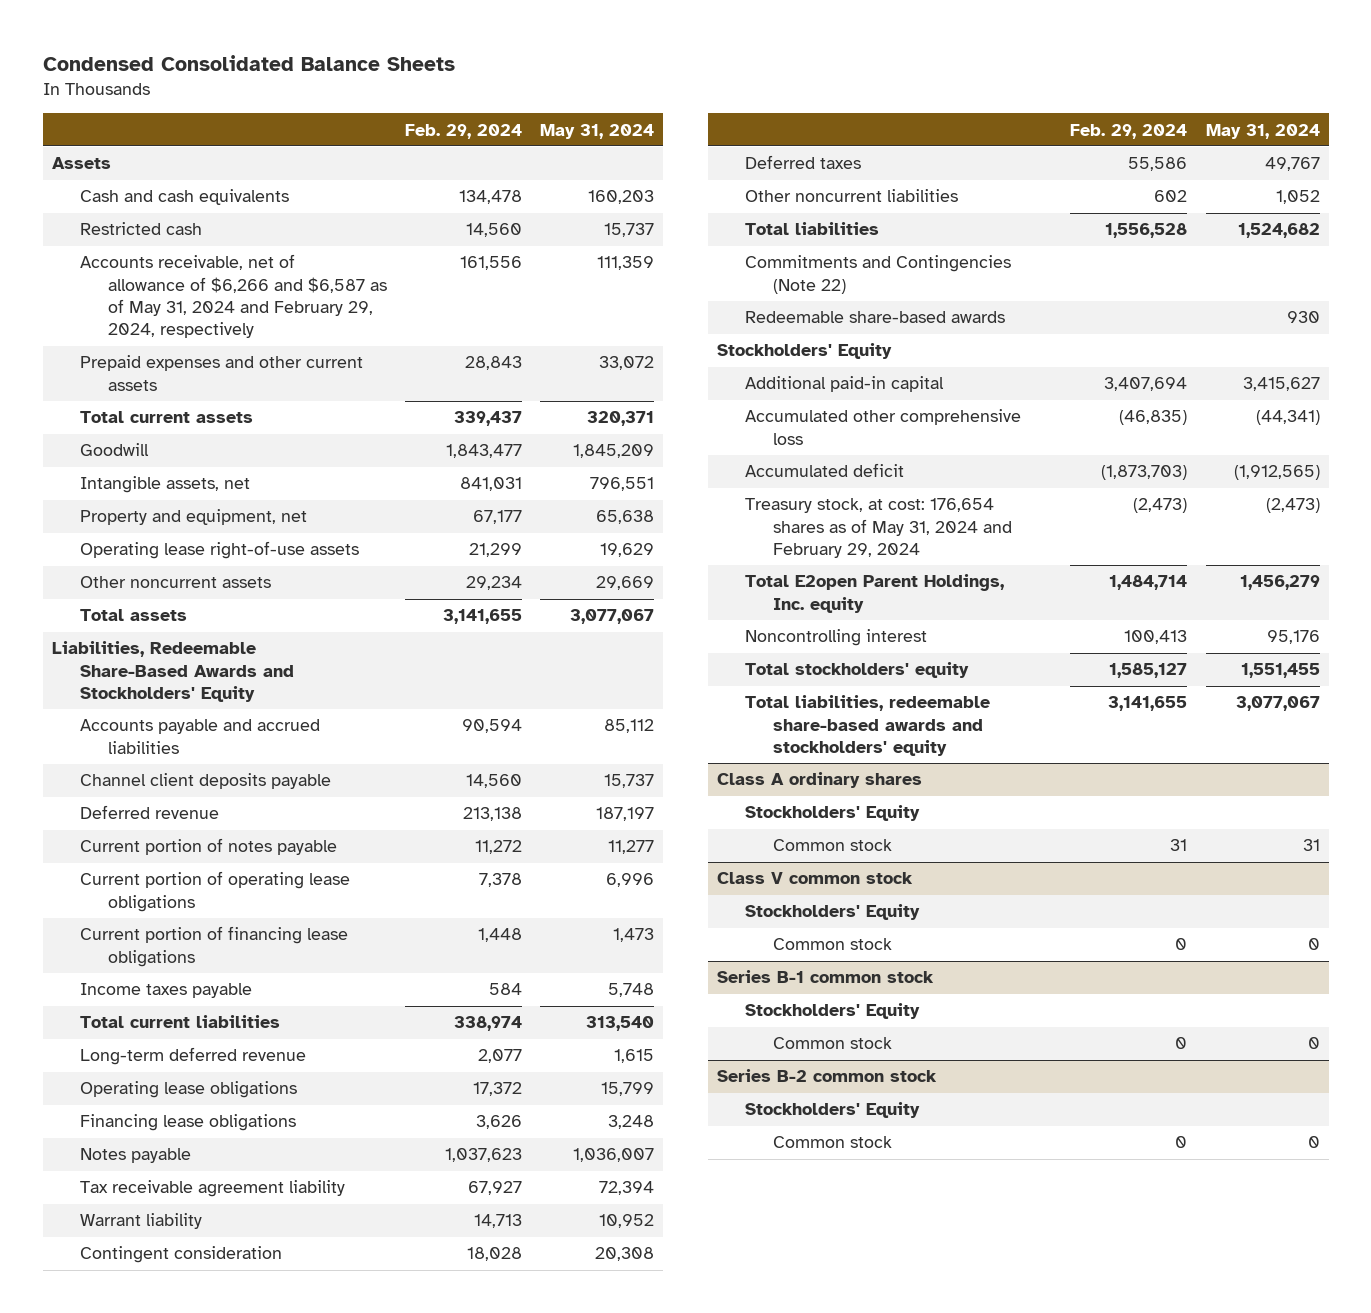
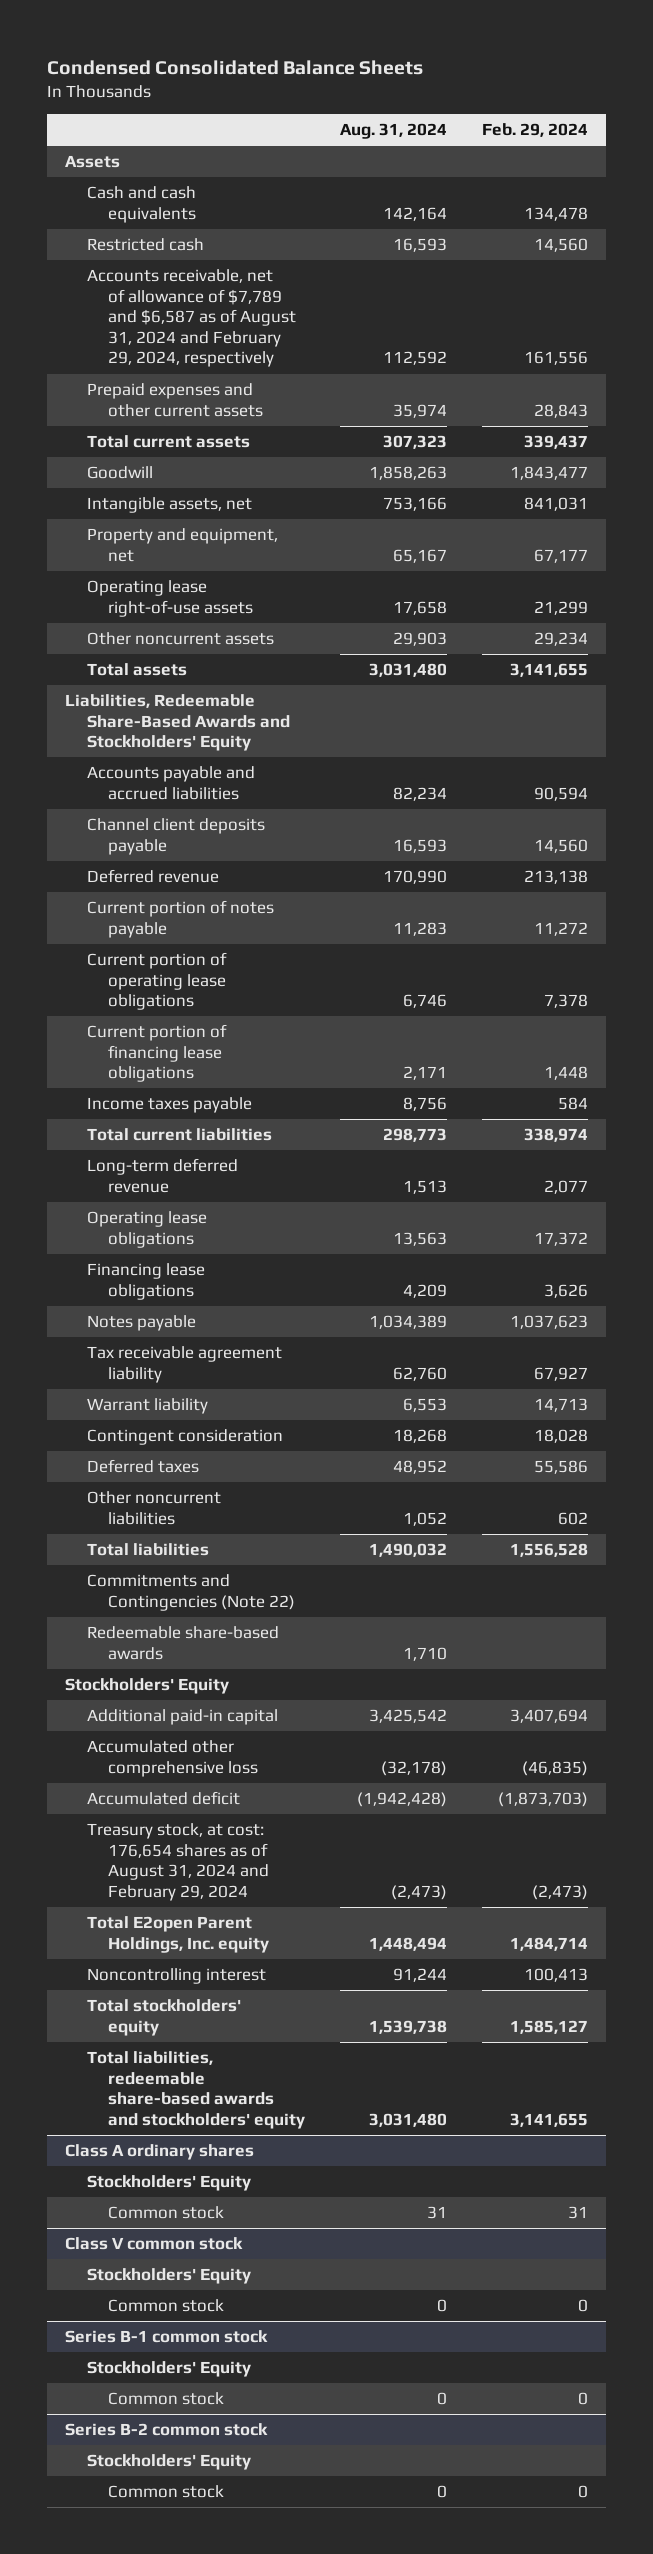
- | Feb. 29, 2024 | May 31, 2024
+ | Aug. 31, 2024 | Feb. 29, 2024
- Accounts receivable, net of allowance of $6,266 and $6,587 as of May 31, 2024 and February 29, 2024, respectively | 161,556 | 111,359
+ Accounts receivable, net of allowance of $7,789 and $6,587 as of August 31, 2024 and February 29, 2024, respectively | 112,592 | 161,556
- Treasury stock, at cost: 176,654 shares as of May 31, 2024 and February 29, 2024 | (2,473) | (2,473)
+ Treasury stock, at cost: 176,654 shares as of August 31, 2024 and February 29, 2024 | (2,473) | (2,473)

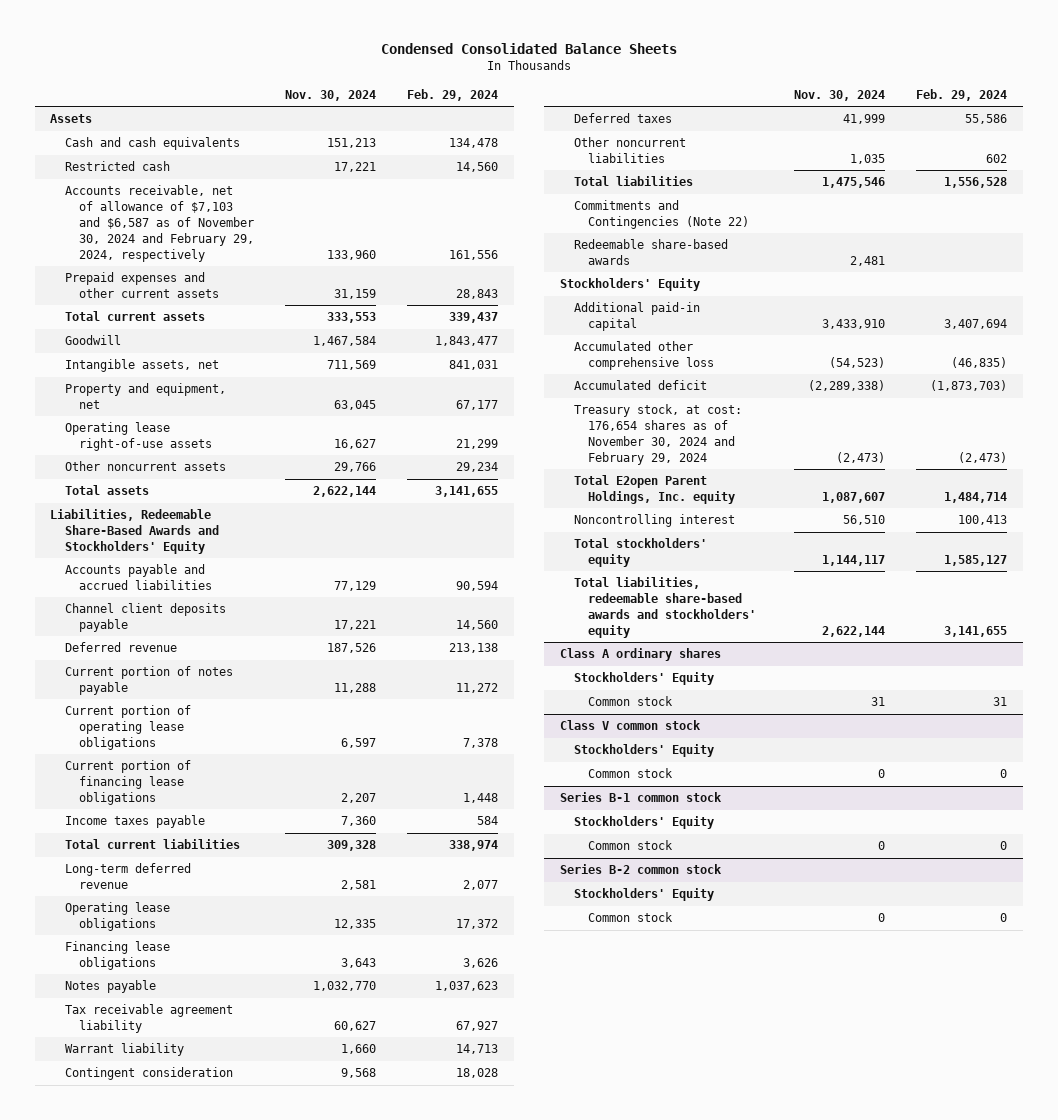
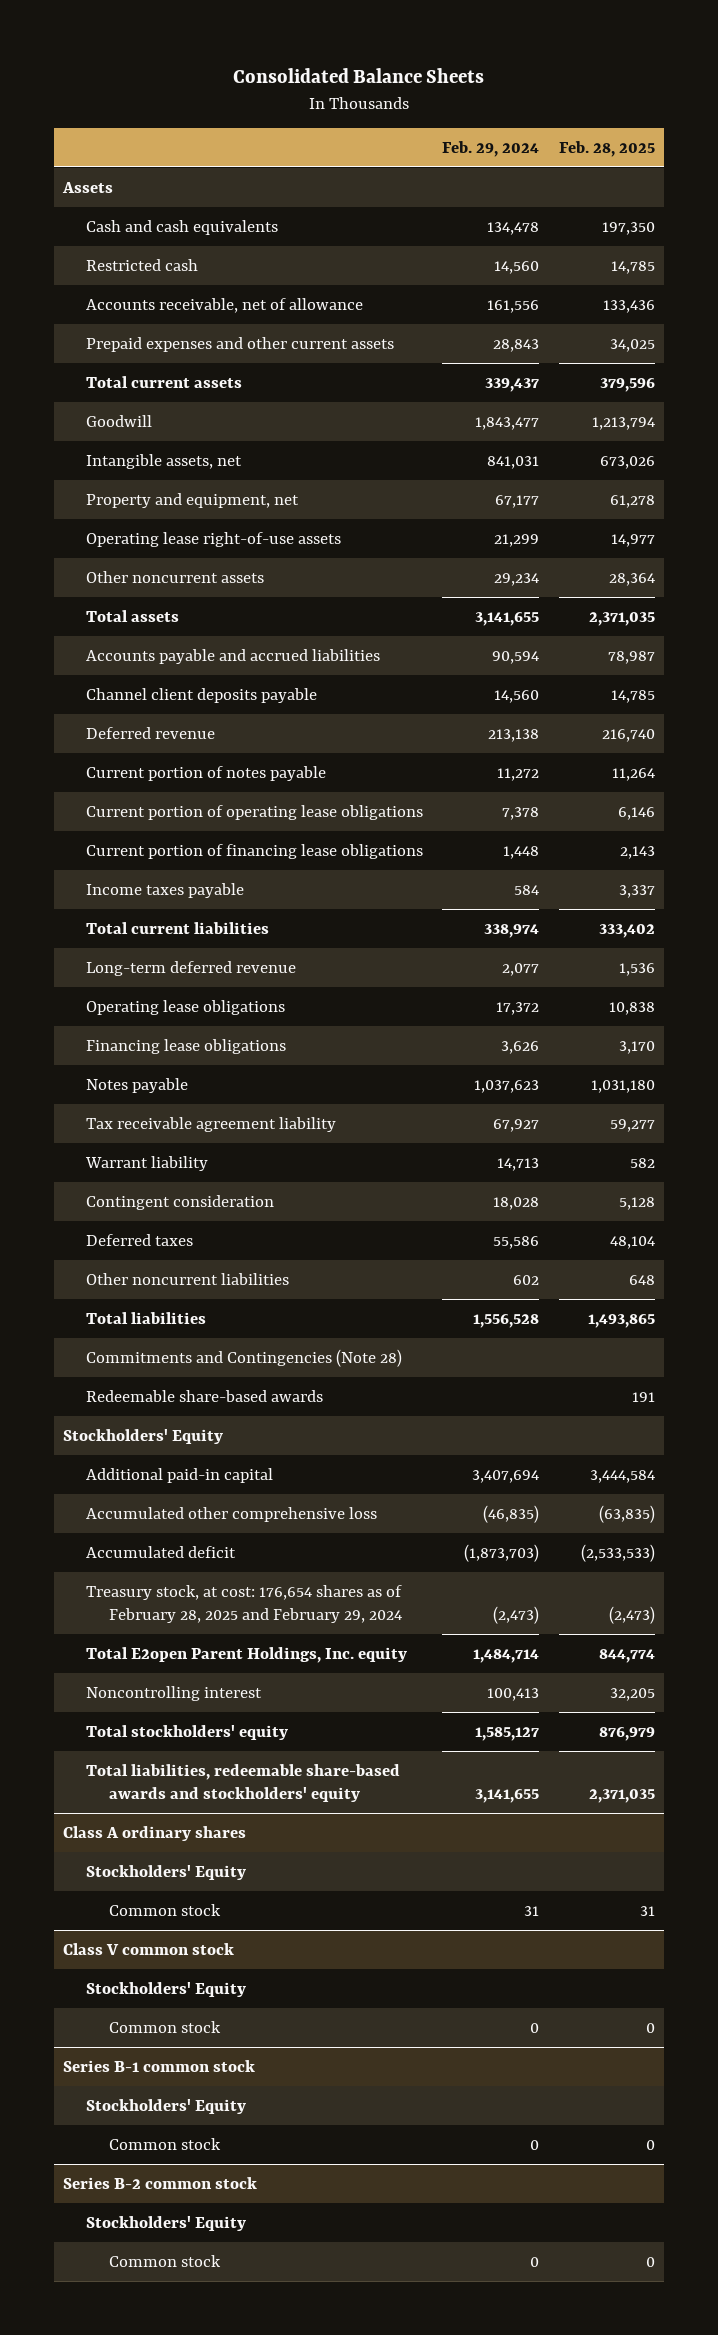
- Condensed Consolidated Balance Sheets
+ Consolidated Balance Sheets
- | Nov. 30, 2024 | Feb. 29, 2024
+ | Feb. 29, 2024 | Feb. 28, 2025
- Accounts receivable, net of allowance of $7,103 and $6,587 as of November 30, 2024 and February 29, 2024, respectively | 133,960 | 161,556
+ Accounts receivable, net of allowance | 161,556 | 133,436
- Liabilities, Redeemable Share-Based Awards and Stockholders' Equity
- Commitments and Contingencies (Note 22)
+ Commitments and Contingencies (Note 28)
- Treasury stock, at cost: 176,654 shares as of November 30, 2024 and February 29, 2024 | (2,473) | (2,473)
+ Treasury stock, at cost: 176,654 shares as of February 28, 2025 and February 29, 2024 | (2,473) | (2,473)

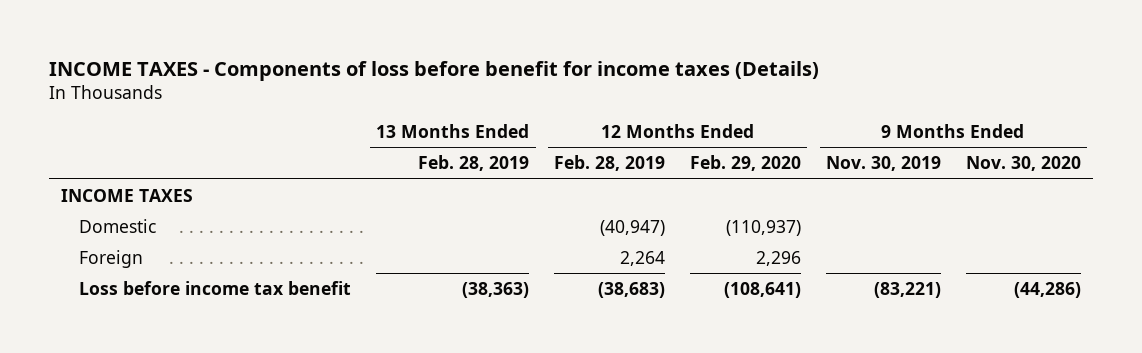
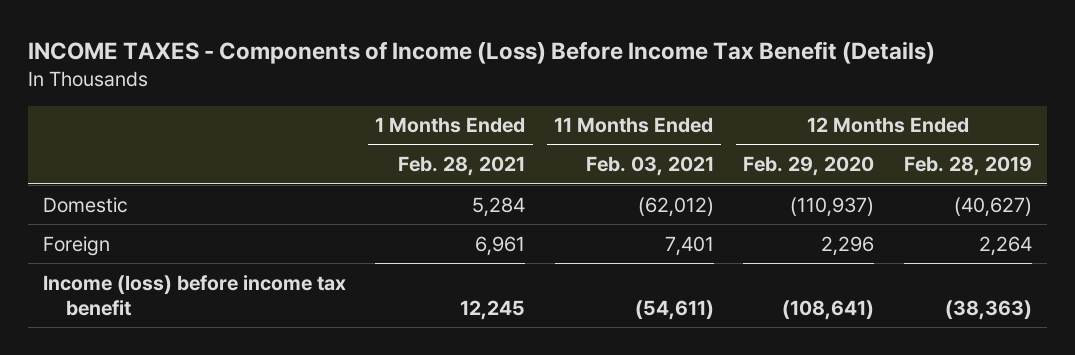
- INCOME TAXES - Components of loss before benefit for income taxes (Details)
+ INCOME TAXES - Components of Income (Loss) Before Income Tax Benefit (Details)
- | 13 Months Ended Feb. 28, 2019 | 12 Months Ended Feb. 28, 2019 | 12 Months Ended Feb. 29, 2020 | 9 Months Ended Nov. 30, 2019 | 9 Months Ended Nov. 30, 2020
+ | 1 Months Ended Feb. 28, 2021 | 11 Months Ended Feb. 03, 2021 | 12 Months Ended Feb. 29, 2020 | 12 Months Ended Feb. 28, 2019
- INCOME TAXES
- Domestic | | (40,947) | (110,937) | |
+ Domestic | 5,284 | (62,012) | (110,937) | (40,627)
- Loss before income tax benefit | (38,363) | (38,683) | (108,641) | (83,221) | (44,286)
+ Income (loss) before income tax benefit | 12,245 | (54,611) | (108,641) | (38,363)

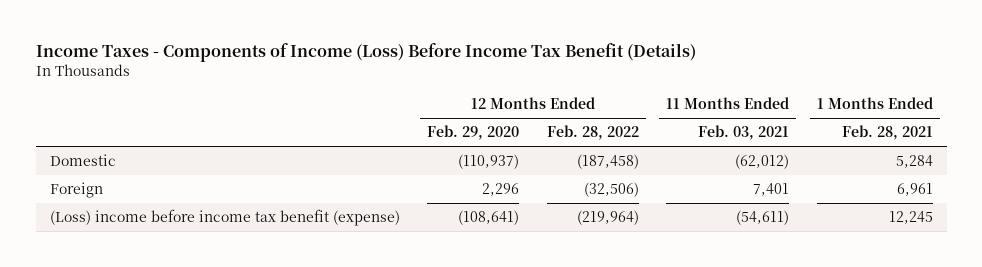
- INCOME TAXES - Components of Income (Loss) Before Income Tax Benefit (Details)
+ Income Taxes - Components of Income (Loss) Before Income Tax Benefit (Details)
- | 1 Months Ended Feb. 28, 2021 | 11 Months Ended Feb. 03, 2021 | 12 Months Ended Feb. 29, 2020 | 12 Months Ended Feb. 28, 2019
+ | 12 Months Ended Feb. 29, 2020 | 12 Months Ended Feb. 28, 2022 | 11 Months Ended Feb. 03, 2021 | 1 Months Ended Feb. 28, 2021
- Income (loss) before income tax benefit | 12,245 | (54,611) | (108,641) | (38,363)
+ (Loss) income before income tax benefit (expense) | (108,641) | (219,964) | (54,611) | 12,245

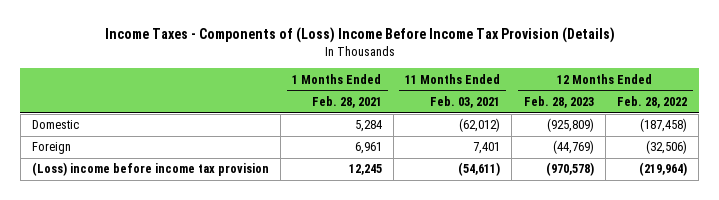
- Income Taxes - Components of Income (Loss) Before Income Tax Benefit (Details)
+ Income Taxes - Components of (Loss) Income Before Income Tax Provision (Details)
- | 12 Months Ended Feb. 29, 2020 | 12 Months Ended Feb. 28, 2022 | 11 Months Ended Feb. 03, 2021 | 1 Months Ended Feb. 28, 2021
+ | 1 Months Ended Feb. 28, 2021 | 11 Months Ended Feb. 03, 2021 | 12 Months Ended Feb. 28, 2023 | 12 Months Ended Feb. 28, 2022
- (Loss) income before income tax benefit (expense) | (108,641) | (219,964) | (54,611) | 12,245
+ (Loss) income before income tax provision | 12,245 | (54,611) | (970,578) | (219,964)

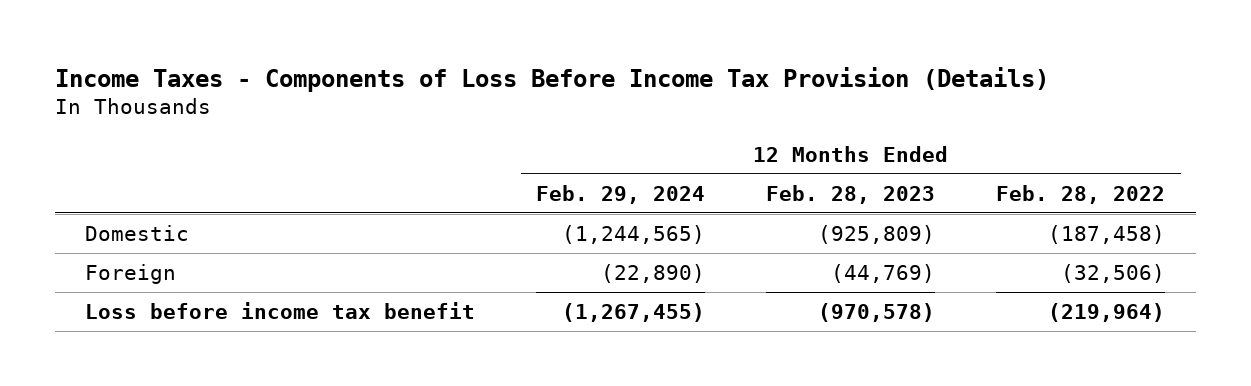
- Income Taxes - Components of (Loss) Income Before Income Tax Provision (Details)
+ Income Taxes - Components of Loss Before Income Tax Provision (Details)
- | 1 Months Ended Feb. 28, 2021 | 11 Months Ended Feb. 03, 2021 | 12 Months Ended Feb. 28, 2023 | 12 Months Ended Feb. 28, 2022
+ | 12 Months Ended Feb. 29, 2024 | 12 Months Ended Feb. 28, 2023 | 12 Months Ended Feb. 28, 2022
- (Loss) income before income tax provision | 12,245 | (54,611) | (970,578) | (219,964)
+ Loss before income tax benefit | (1,267,455) | (970,578) | (219,964)

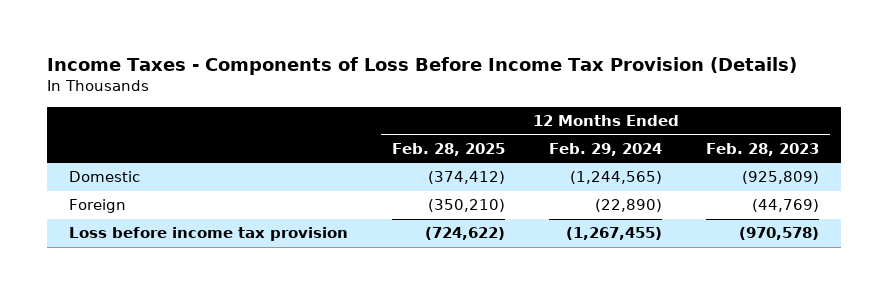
- | 12 Months Ended Feb. 29, 2024 | 12 Months Ended Feb. 28, 2023 | 12 Months Ended Feb. 28, 2022
+ | 12 Months Ended Feb. 28, 2025 | 12 Months Ended Feb. 29, 2024 | 12 Months Ended Feb. 28, 2023
- Loss before income tax benefit | (1,267,455) | (970,578) | (219,964)
+ Loss before income tax provision | (724,622) | (1,267,455) | (970,578)

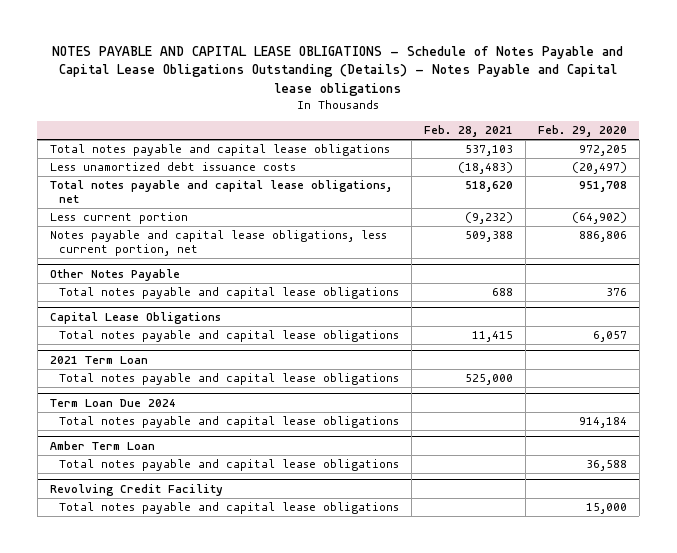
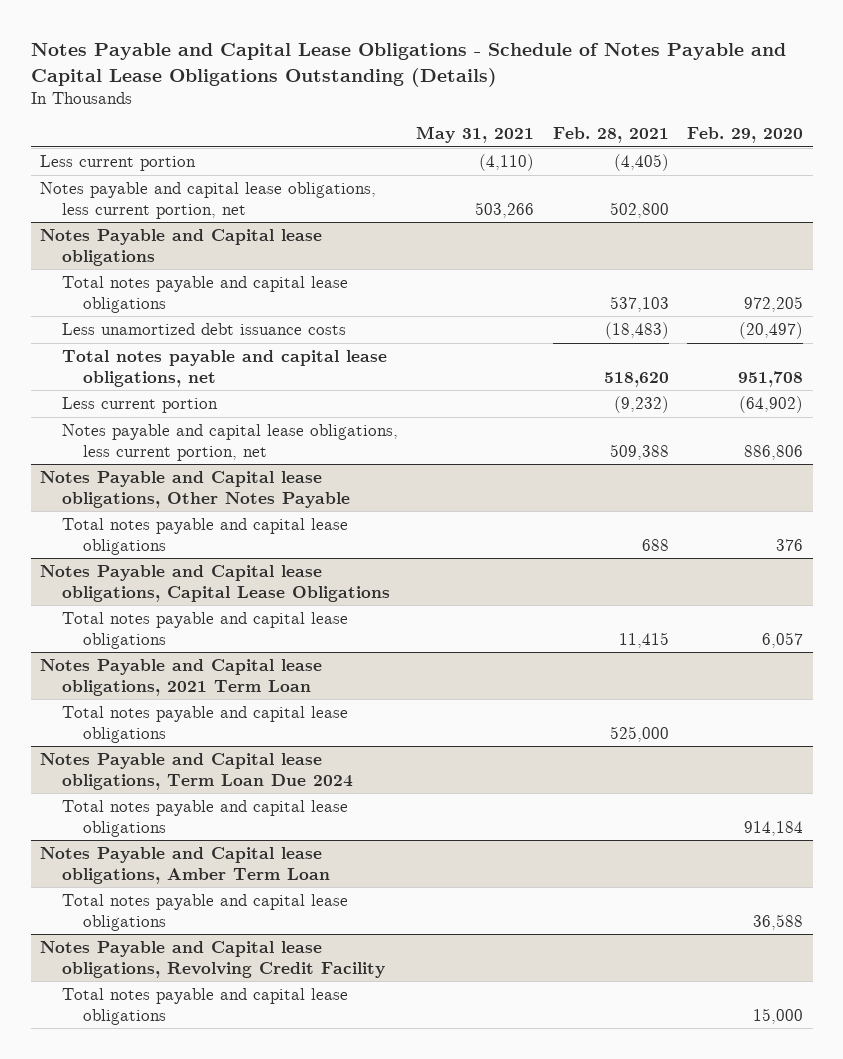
- NOTES PAYABLE AND CAPITAL LEASE OBLIGATIONS - Schedule of Notes Payable and Capital Lease Obligations Outstanding (Details) - Notes Payable and Capital lease obligations
+ Notes Payable and Capital Lease Obligations - Schedule of Notes Payable and Capital Lease Obligations Outstanding (Details)
- | Feb. 28, 2021 | Feb. 29, 2020
+ | May 31, 2021 | Feb. 28, 2021 | Feb. 29, 2020
+ Less current portion | (4,110) | (4,405) |
+ Notes payable and capital lease obligations, less current portion, net | 503,266 | 502,800 |
+ Notes Payable and Capital lease obligations
- Other Notes Payable
+ Notes Payable and Capital lease obligations, Other Notes Payable
- Capital Lease Obligations
+ Notes Payable and Capital lease obligations, Capital Lease Obligations
- 2021 Term Loan
+ Notes Payable and Capital lease obligations, 2021 Term Loan
- Term Loan Due 2024
+ Notes Payable and Capital lease obligations, Term Loan Due 2024
- Amber Term Loan
+ Notes Payable and Capital lease obligations, Amber Term Loan
- Revolving Credit Facility
+ Notes Payable and Capital lease obligations, Revolving Credit Facility

